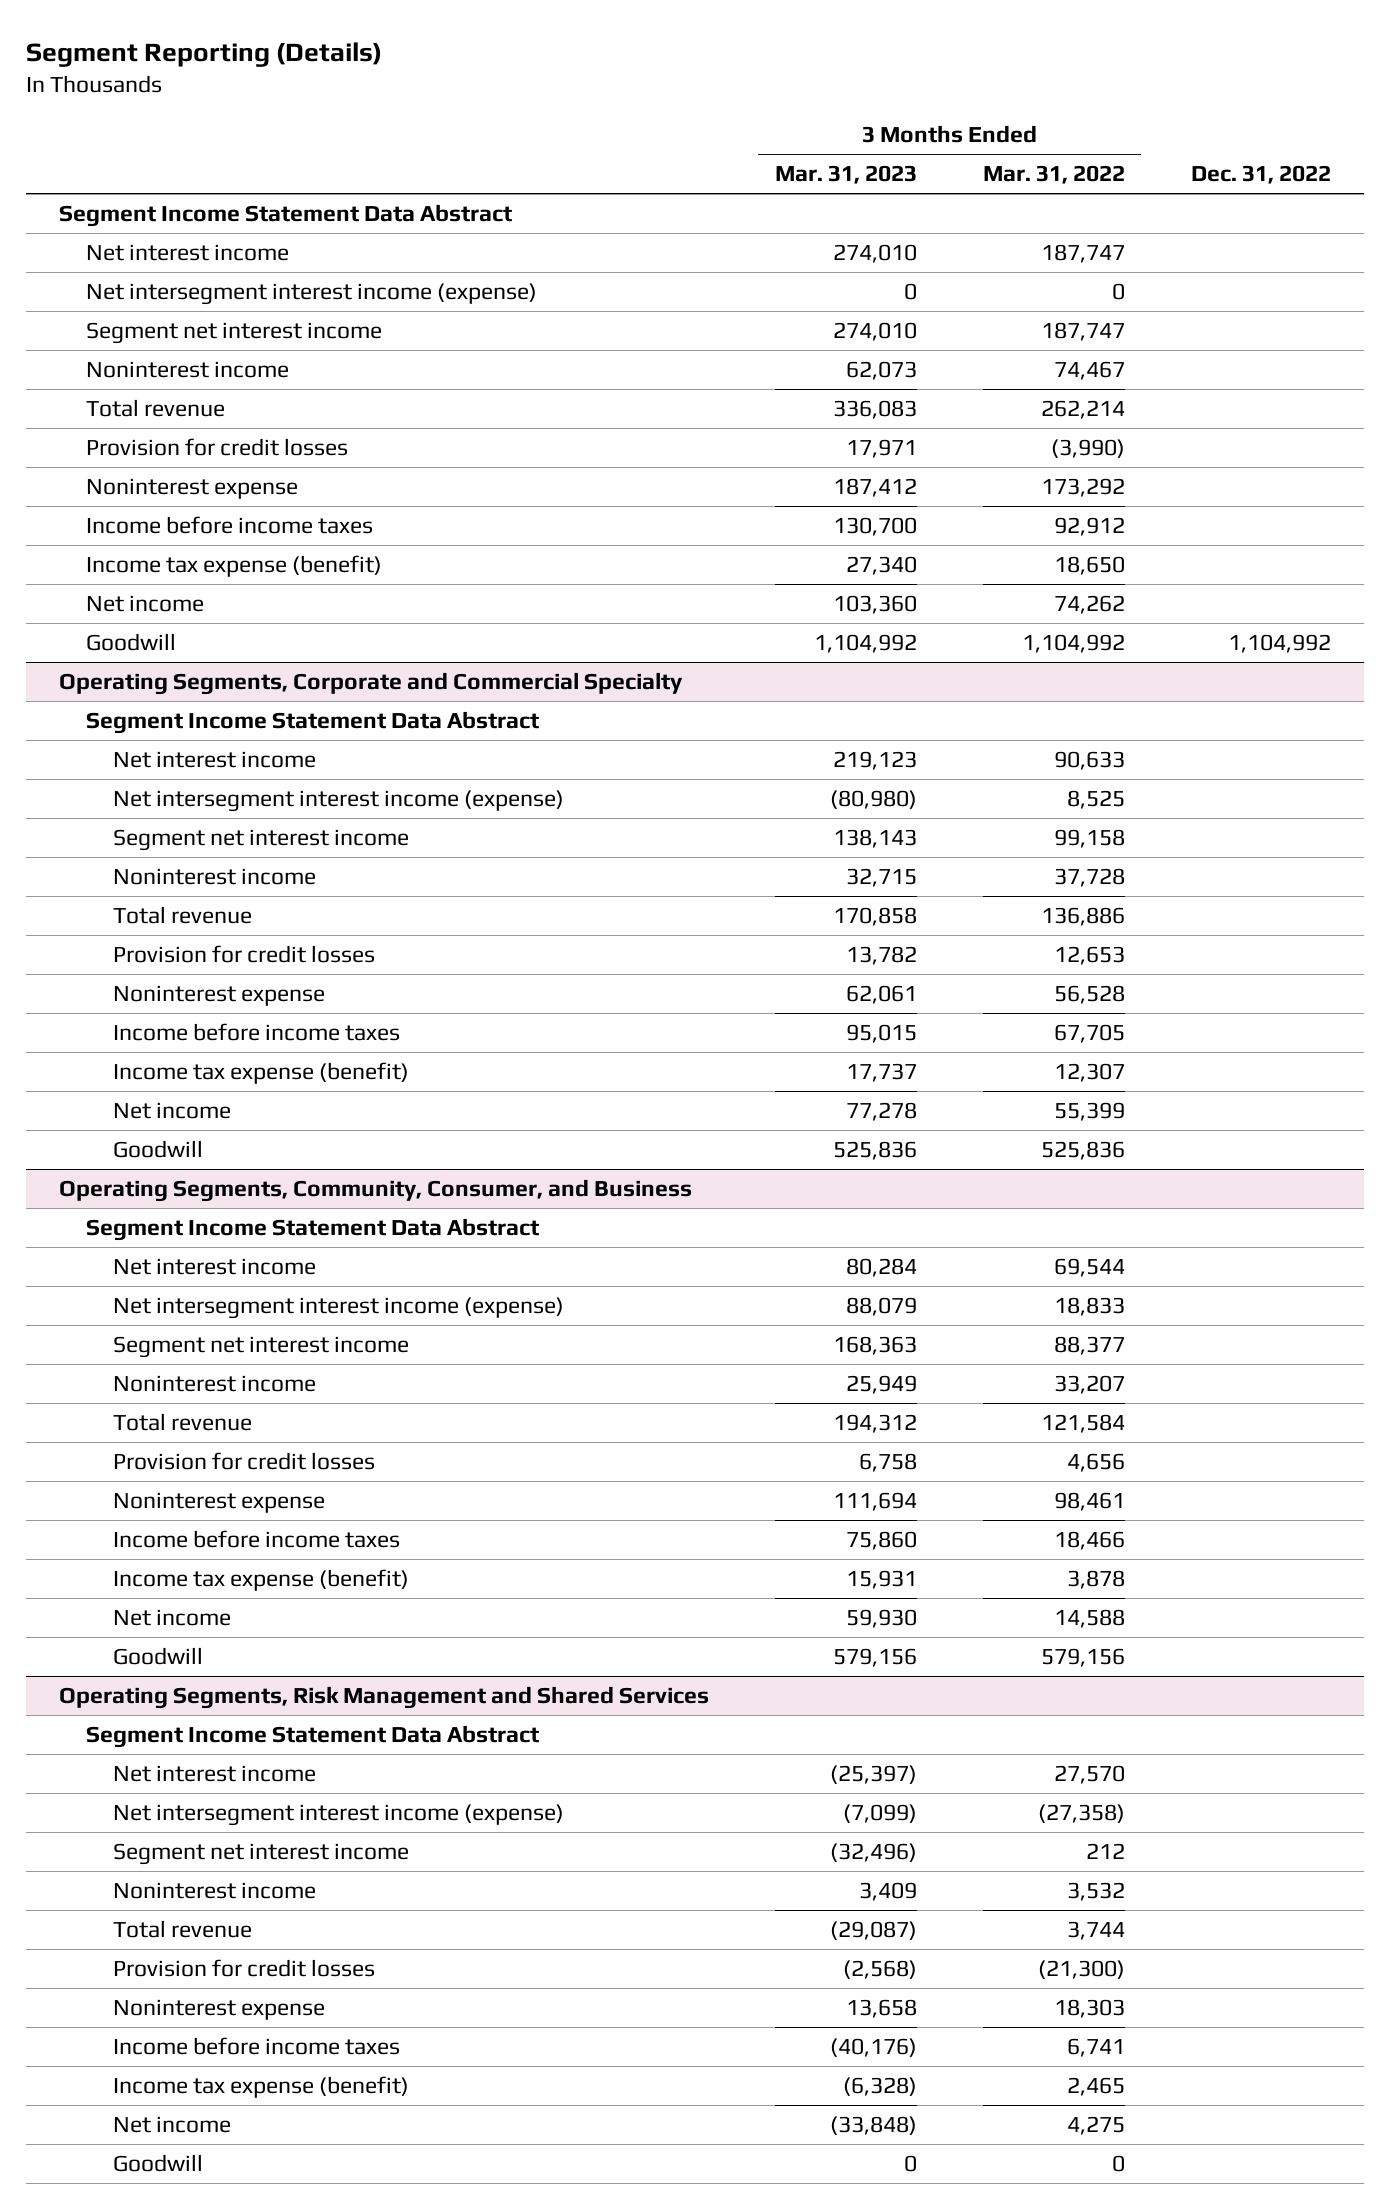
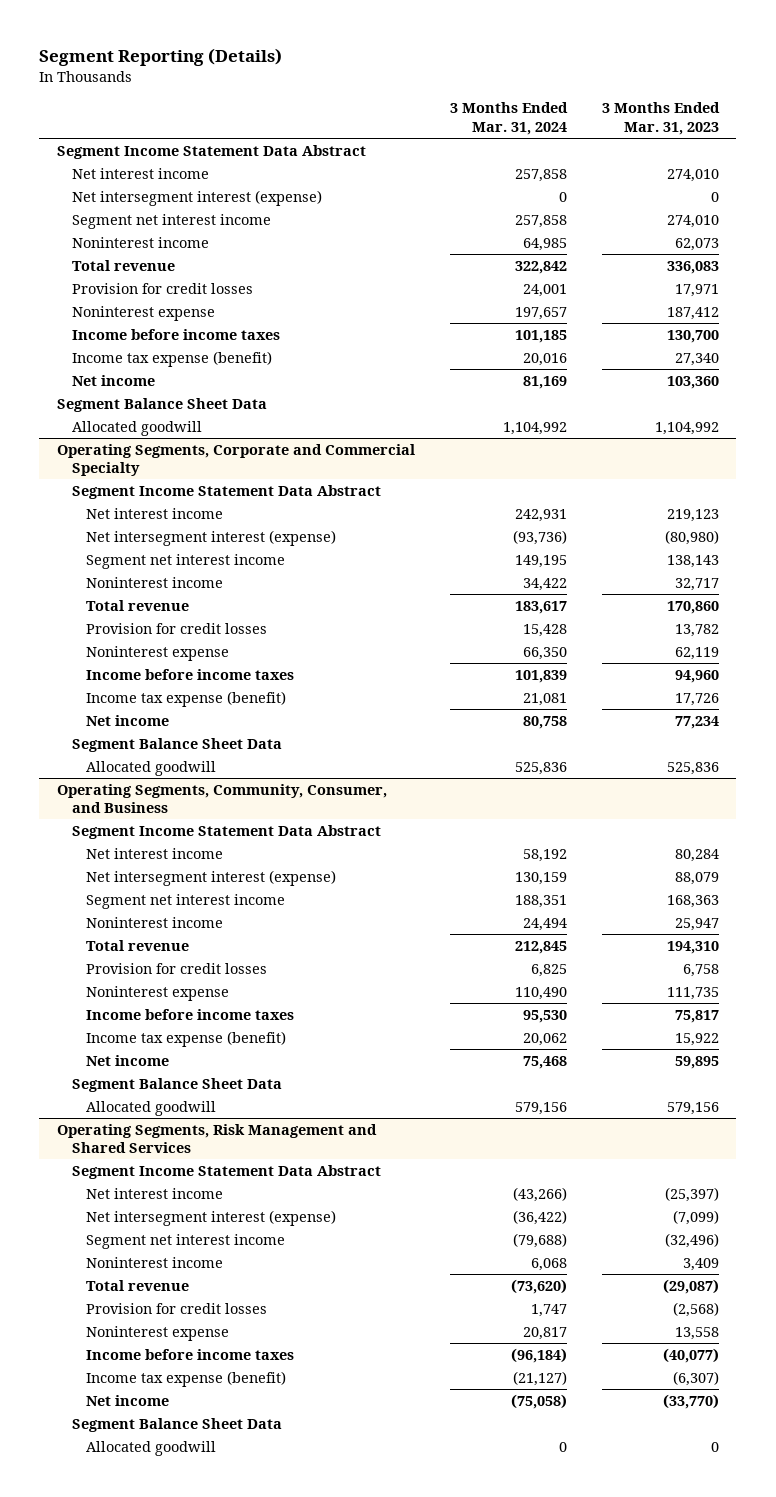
- | 3 Months Ended Mar. 31, 2023 | 3 Months Ended Mar. 31, 2022 | Dec. 31, 2022
+ | 3 Months Ended Mar. 31, 2024 | 3 Months Ended Mar. 31, 2023
- Net intersegment interest income (expense) | 0 | 0 |
+ Net intersegment interest (expense) | 0 | 0
- Goodwill | 1,104,992 | 1,104,992 | 1,104,992
+ Segment Balance Sheet Data
+ Allocated goodwill | 1,104,992 | 1,104,992
@ Operating Segments, Corporate and Commercial Specialty
- Net intersegment interest income (expense) | (80,980) | 8,525 |
+ Net intersegment interest (expense) | (93,736) | (80,980)
- Noninterest income | 32,715 | 37,728 |
- Total revenue | 170,858 | 136,886 |
+ Noninterest income | 34,422 | 32,717
+ Total revenue | 183,617 | 170,860
- Noninterest expense | 62,061 | 56,528 |
- Income before income taxes | 95,015 | 67,705 |
- Income tax expense (benefit) | 17,737 | 12,307 |
- Net income | 77,278 | 55,399 |
- Goodwill | 525,836 | 525,836 |
+ Noninterest expense | 66,350 | 62,119
+ Income before income taxes | 101,839 | 94,960
+ Income tax expense (benefit) | 21,081 | 17,726
+ Net income | 80,758 | 77,234
+ Segment Balance Sheet Data
+ Allocated goodwill | 525,836 | 525,836
@ Operating Segments, Community, Consumer, and Business
- Net intersegment interest income (expense) | 88,079 | 18,833 |
+ Net intersegment interest (expense) | 130,159 | 88,079
- Noninterest income | 25,949 | 33,207 |
- Total revenue | 194,312 | 121,584 |
+ Noninterest income | 24,494 | 25,947
+ Total revenue | 212,845 | 194,310
- Noninterest expense | 111,694 | 98,461 |
- Income before income taxes | 75,860 | 18,466 |
- Income tax expense (benefit) | 15,931 | 3,878 |
- Net income | 59,930 | 14,588 |
- Goodwill | 579,156 | 579,156 |
+ Noninterest expense | 110,490 | 111,735
+ Income before income taxes | 95,530 | 75,817
+ Income tax expense (benefit) | 20,062 | 15,922
+ Net income | 75,468 | 59,895
+ Segment Balance Sheet Data
+ Allocated goodwill | 579,156 | 579,156
@ Operating Segments, Risk Management and Shared Services
- Net intersegment interest income (expense) | (7,099) | (27,358) |
+ Net intersegment interest (expense) | (36,422) | (7,099)
- Noninterest expense | 13,658 | 18,303 |
- Income before income taxes | (40,176) | 6,741 |
- Income tax expense (benefit) | (6,328) | 2,465 |
- Net income | (33,848) | 4,275 |
- Goodwill | 0 | 0 |
+ Noninterest expense | 20,817 | 13,558
+ Income before income taxes | (96,184) | (40,077)
+ Income tax expense (benefit) | (21,127) | (6,307)
+ Net income | (75,058) | (33,770)
+ Segment Balance Sheet Data
+ Allocated goodwill | 0 | 0

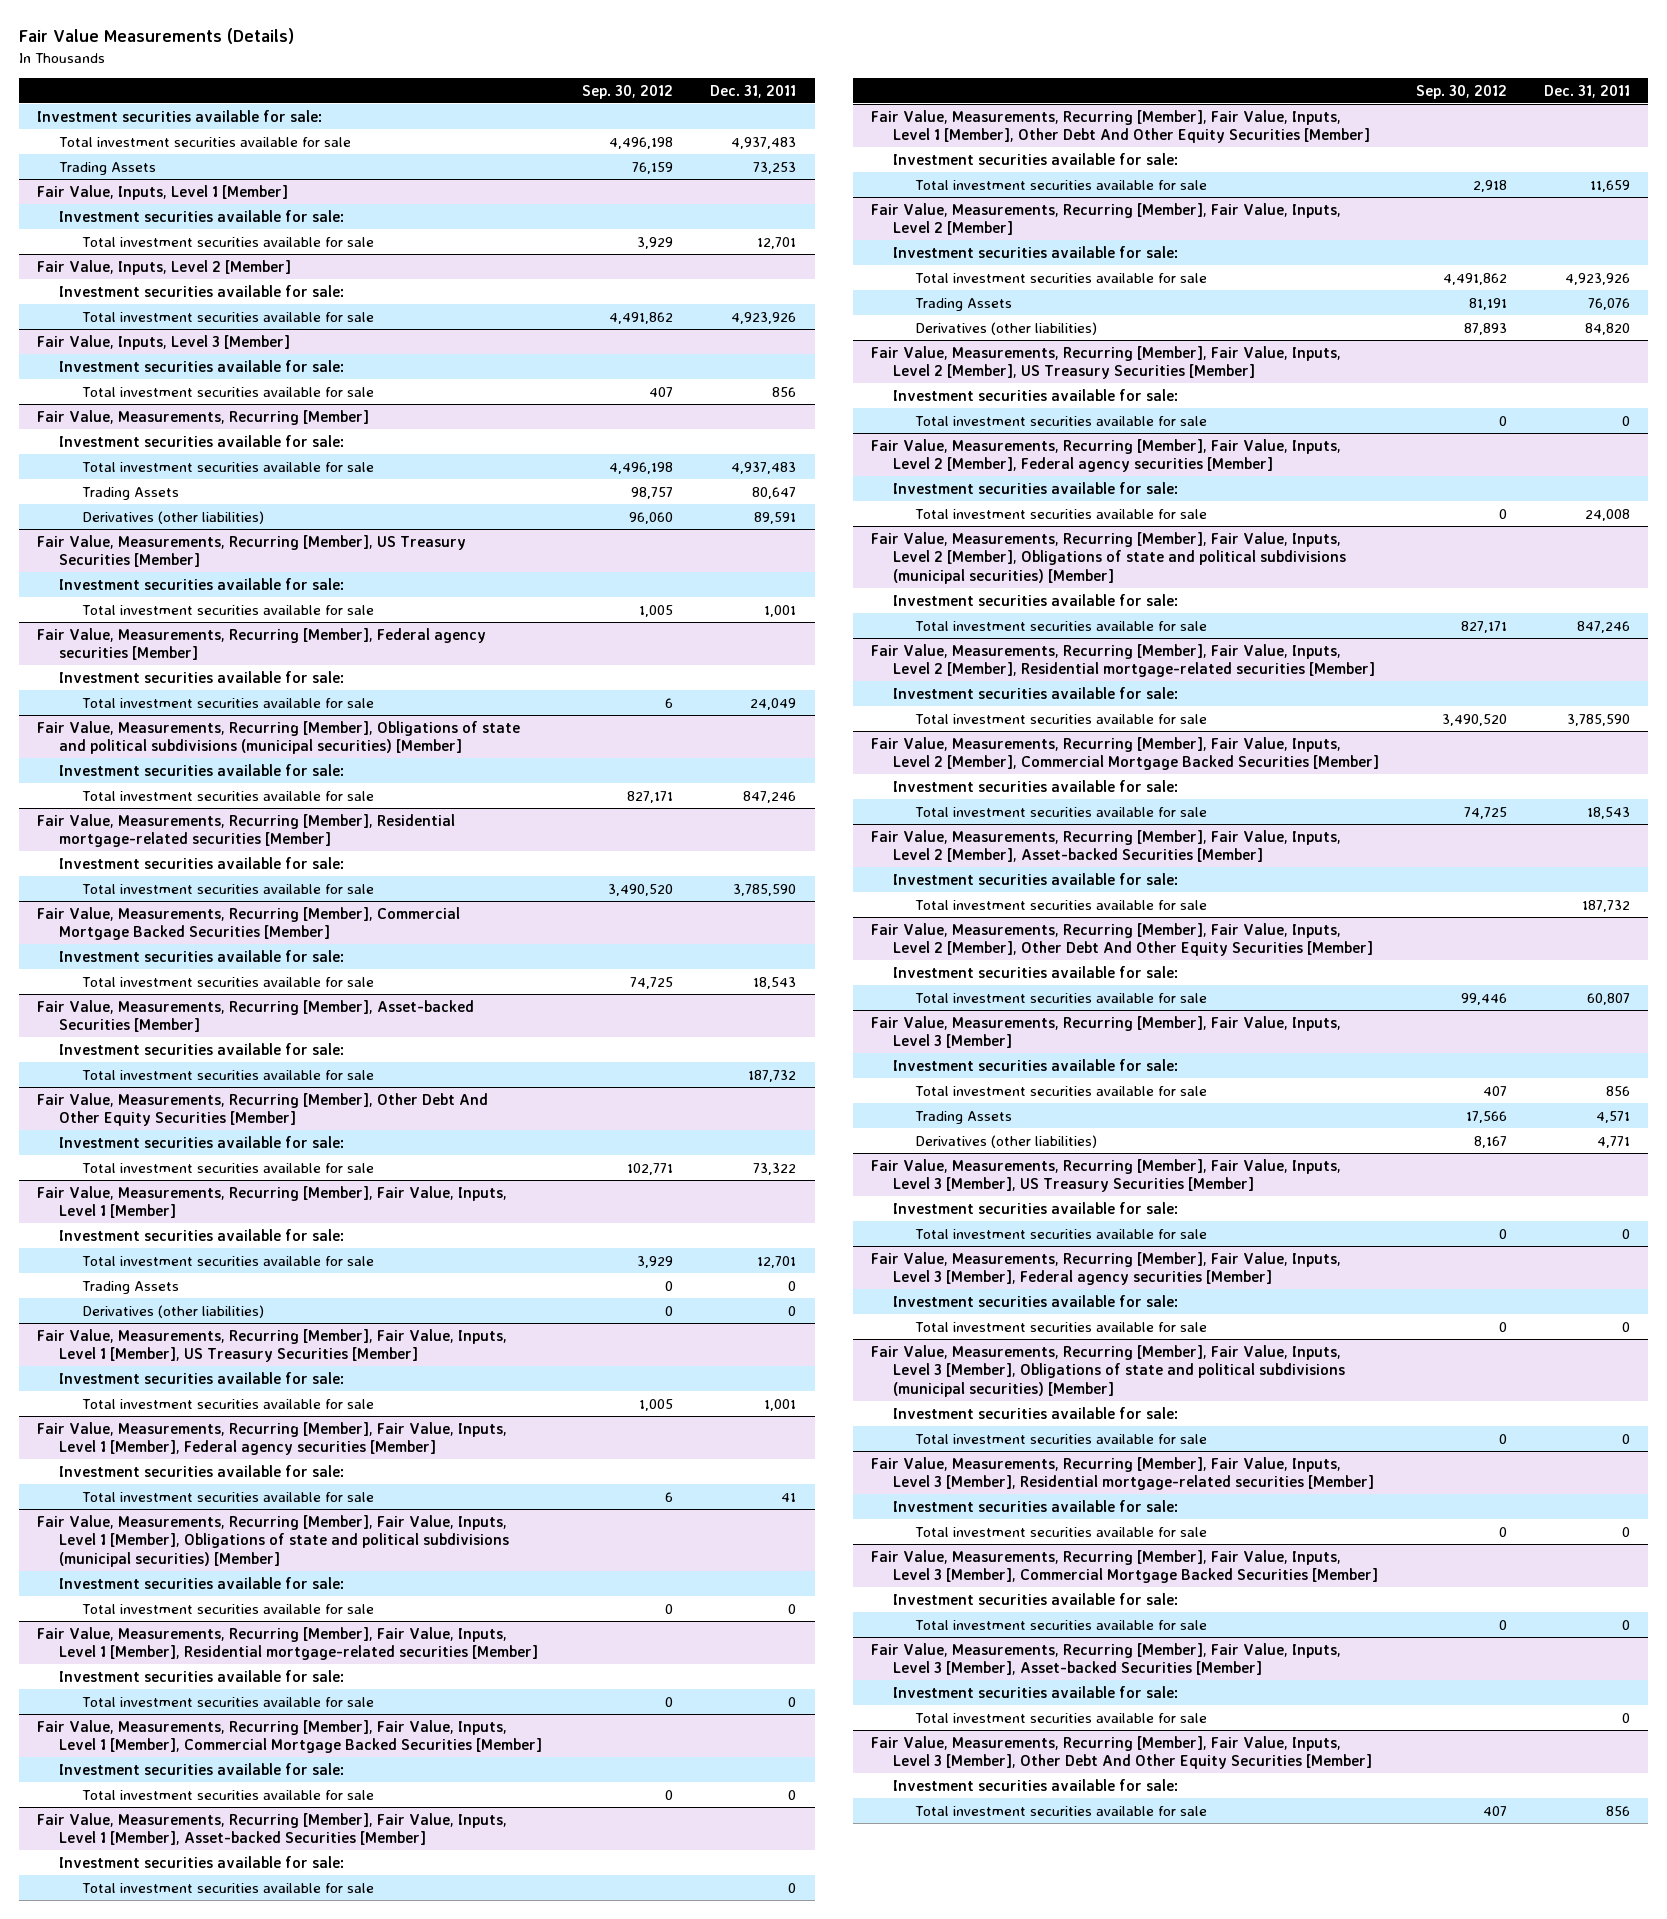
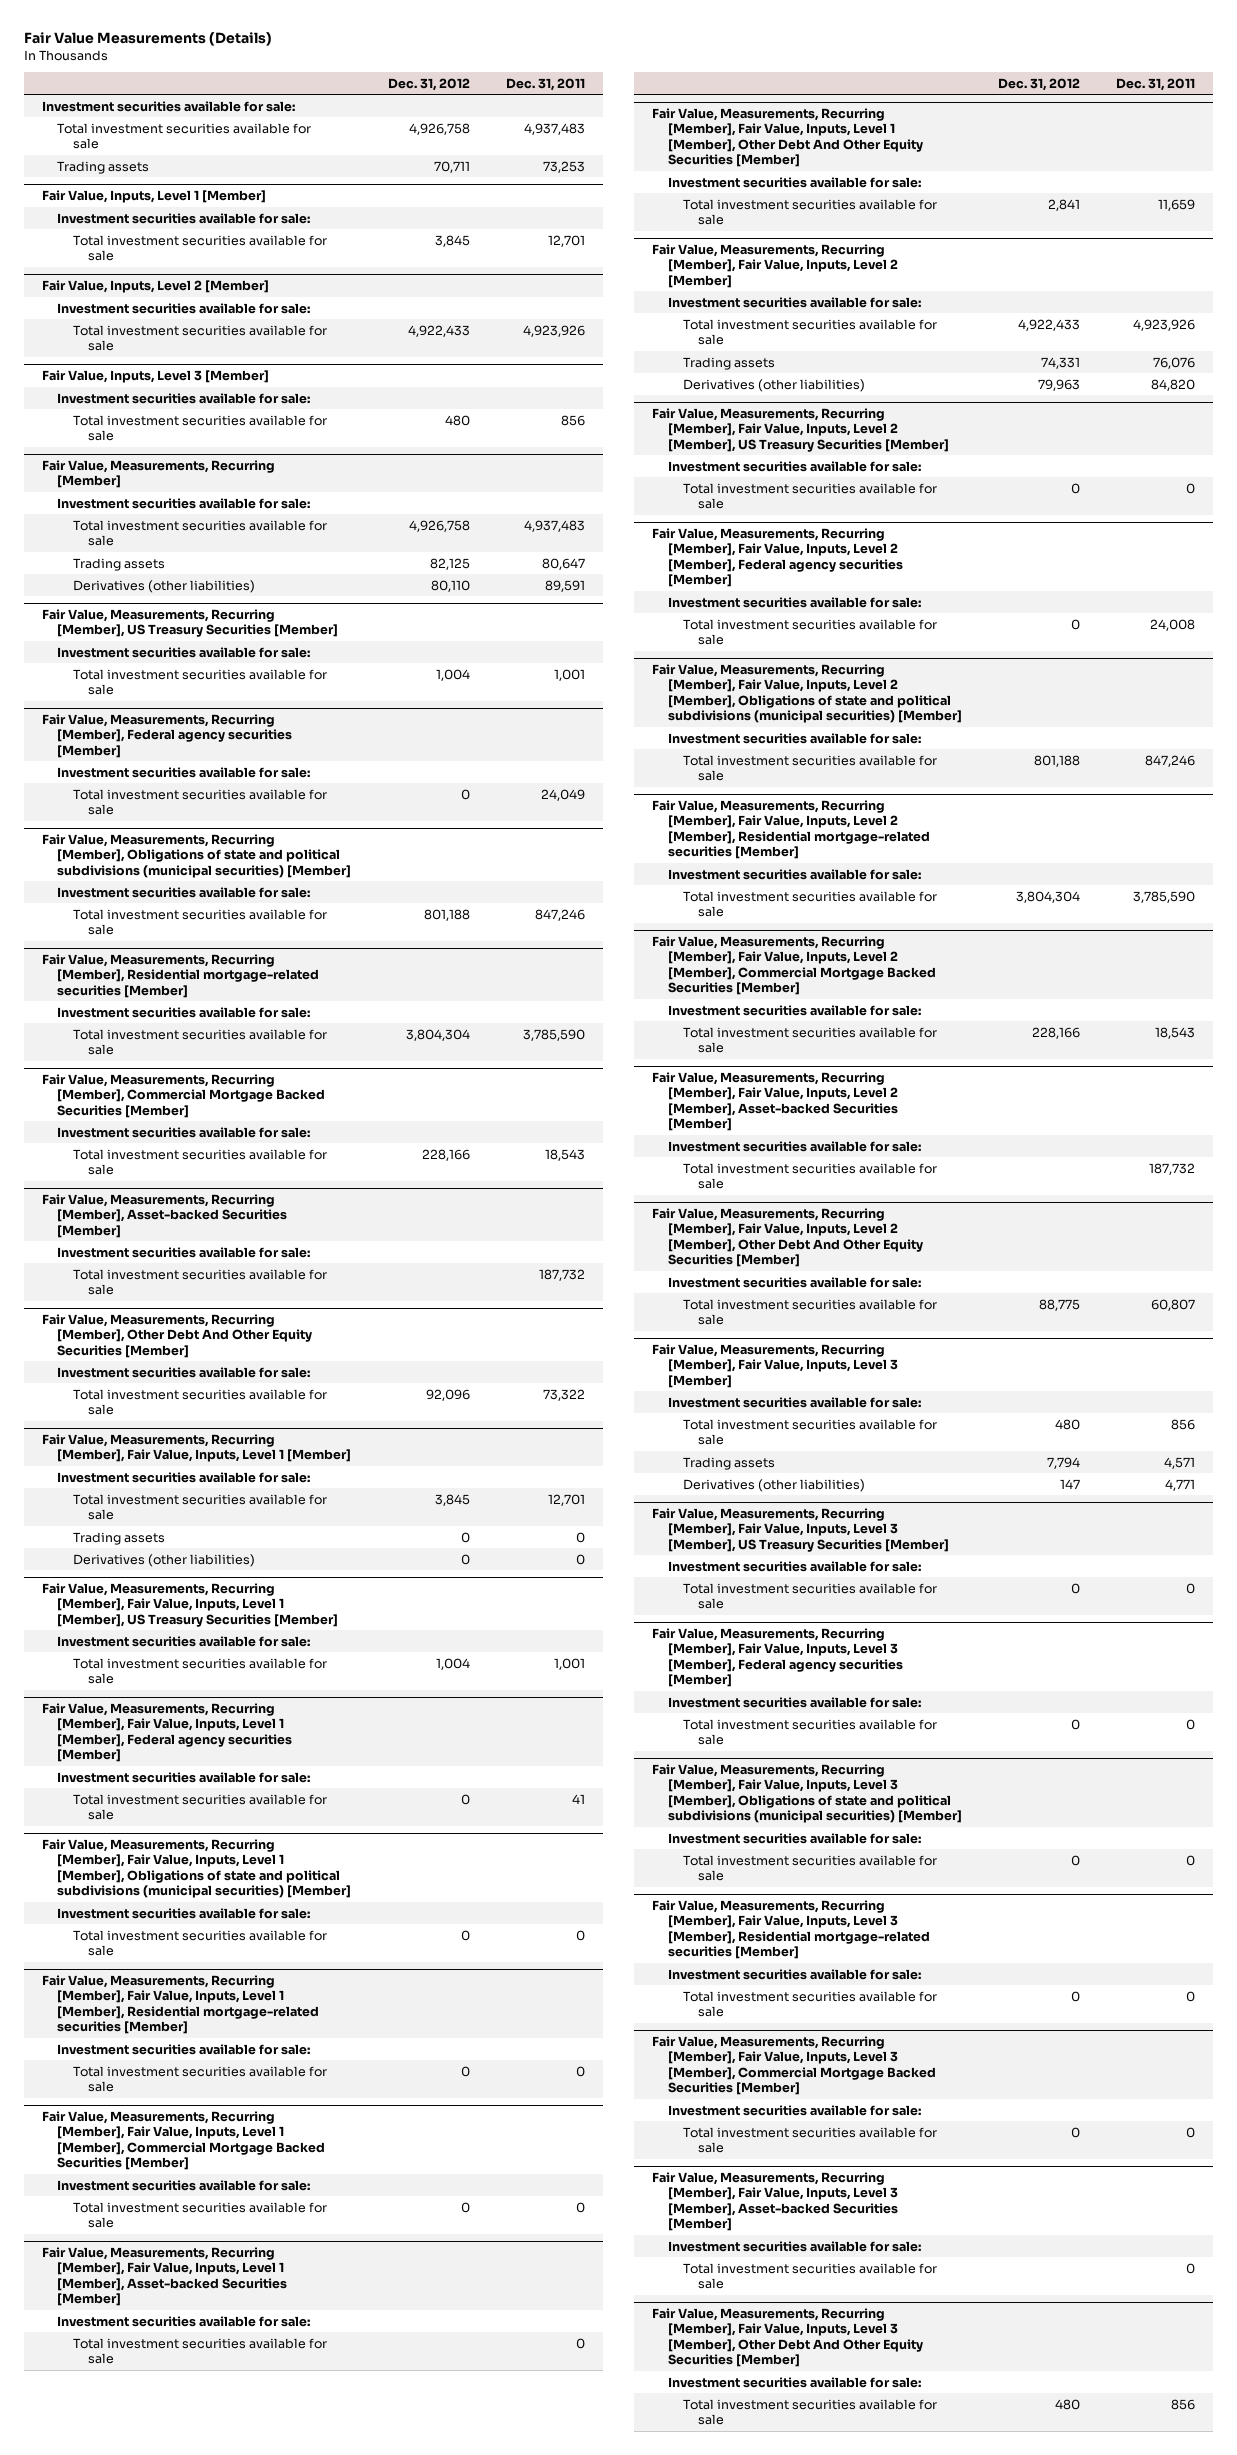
- | Sep. 30, 2012 | Dec. 31, 2011
+ | Dec. 31, 2012 | Dec. 31, 2011
- Trading Assets | 76,159 | 73,253
+ Trading assets | 70,711 | 73,253
@ Fair Value, Measurements, Recurring [Member]
- Trading Assets | 98,757 | 80,647
+ Trading assets | 82,125 | 80,647
@ Fair Value, Measurements, Recurring [Member], Fair Value, Inputs, Level 1 [Member]
- Trading Assets | 0 | 0
+ Trading assets | 0 | 0
@ Fair Value, Measurements, Recurring [Member], Fair Value, Inputs, Level 2 [Member]
- Trading Assets | 81,191 | 76,076
+ Trading assets | 74,331 | 76,076
@ Fair Value, Measurements, Recurring [Member], Fair Value, Inputs, Level 3 [Member]
- Trading Assets | 17,566 | 4,571
+ Trading assets | 7,794 | 4,571

